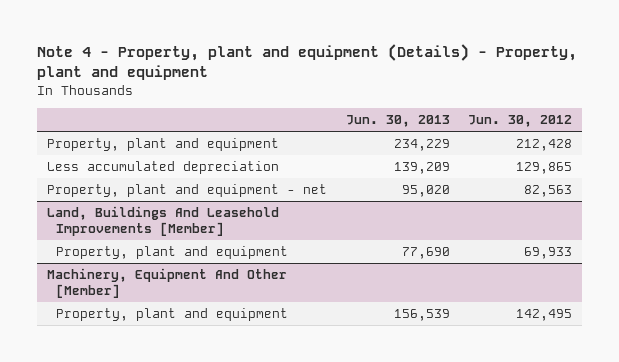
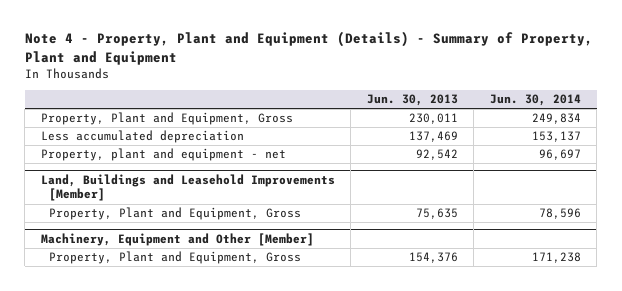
- Note 4 - Property, plant and equipment (Details) - Property, plant and equipment
+ Note 4 - Property, Plant and Equipment (Details) - Summary of Property, Plant and Equipment
- | Jun. 30, 2013 | Jun. 30, 2012
+ | Jun. 30, 2013 | Jun. 30, 2014
- Property, plant and equipment | 234,229 | 212,428
- Less accumulated depreciation | 139,209 | 129,865
- Property, plant and equipment - net | 95,020 | 82,563
- Land, Buildings And Leasehold Improvements [Member]
- Property, plant and equipment | 77,690 | 69,933
- Machinery, Equipment And Other [Member]
- Property, plant and equipment | 156,539 | 142,495
+ Property, Plant and Equipment, Gross | 230,011 | 249,834
+ Less accumulated depreciation | 137,469 | 153,137
+ Property, plant and equipment - net | 92,542 | 96,697
+ Land, Buildings and Leasehold Improvements [Member]
+ Property, Plant and Equipment, Gross | 75,635 | 78,596
+ Machinery, Equipment and Other [Member]
+ Property, Plant and Equipment, Gross | 154,376 | 171,238

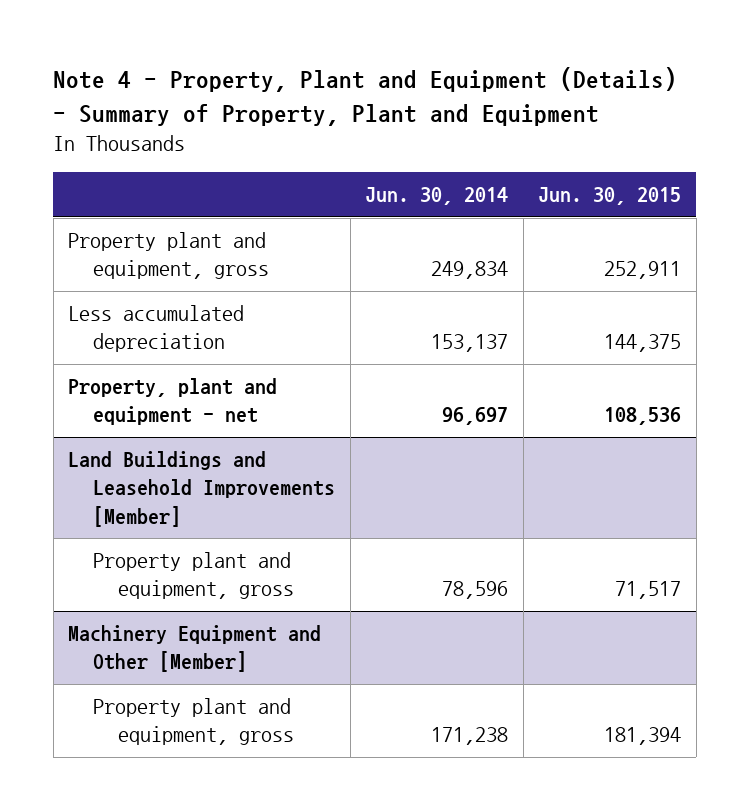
- | Jun. 30, 2013 | Jun. 30, 2014
+ | Jun. 30, 2014 | Jun. 30, 2015
- Property, Plant and Equipment, Gross | 230,011 | 249,834
+ Property plant and equipment, gross | 249,834 | 252,911
- Land, Buildings and Leasehold Improvements [Member]
- Property, Plant and Equipment, Gross | 75,635 | 78,596
- Machinery, Equipment and Other [Member]
- Property, Plant and Equipment, Gross | 154,376 | 171,238
+ Land Buildings and Leasehold Improvements [Member]
+ Property plant and equipment, gross | 78,596 | 71,517
+ Machinery Equipment and Other [Member]
+ Property plant and equipment, gross | 171,238 | 181,394

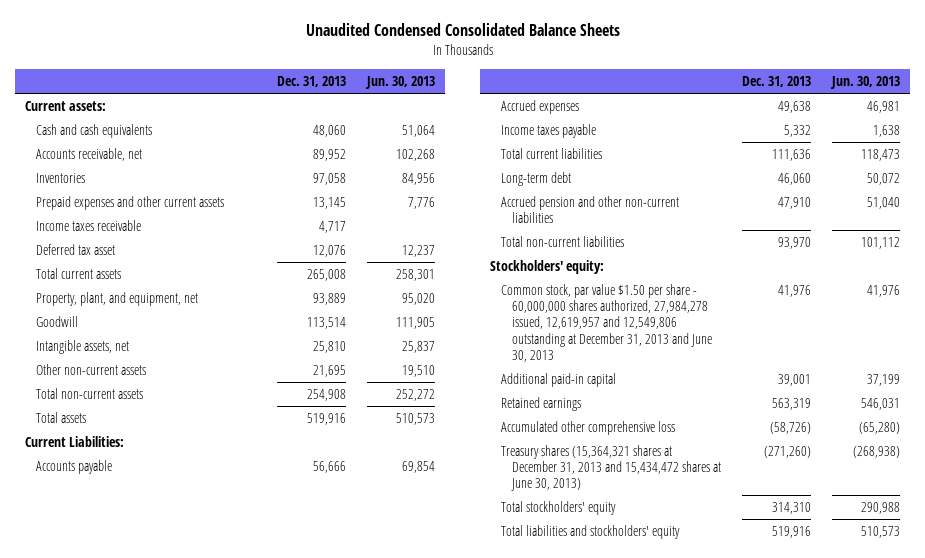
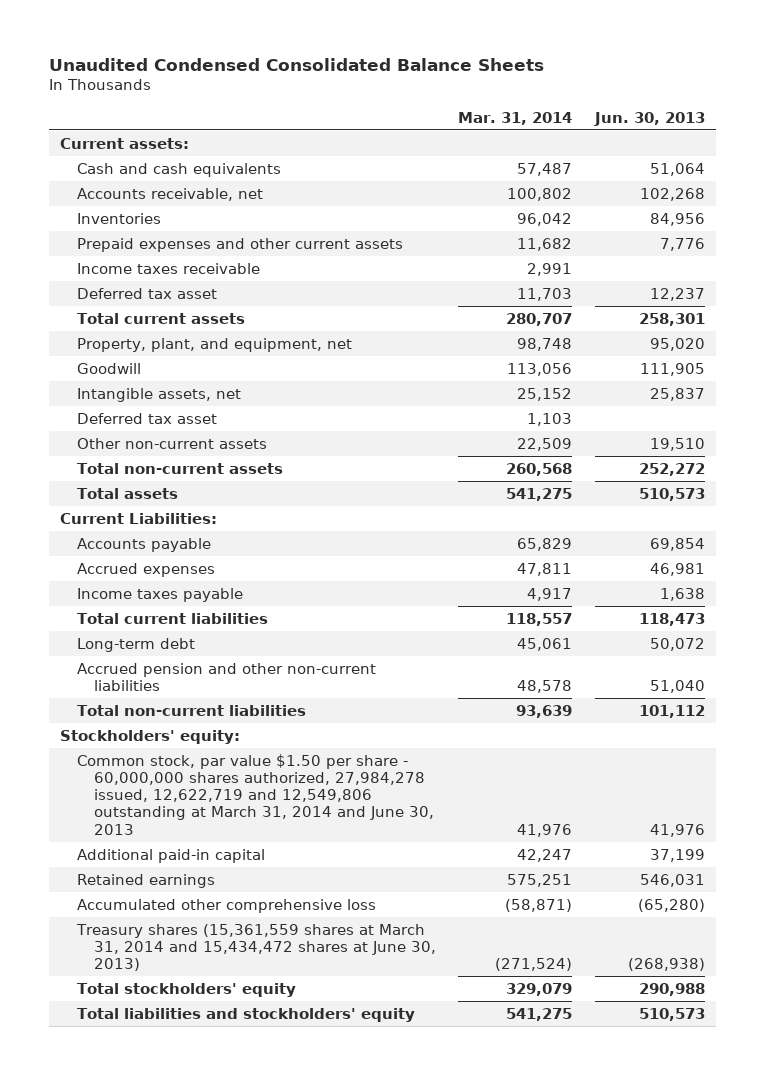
- | Dec. 31, 2013 | Jun. 30, 2013
+ | Mar. 31, 2014 | Jun. 30, 2013
+ Deferred tax asset | 1,103 |
- Common stock, par value $1.50 per share - 60,000,000 shares authorized, 27,984,278 issued, 12,619,957 and 12,549,806 outstanding at December 31, 2013 and June 30, 2013 | 41,976 | 41,976
+ Common stock, par value $1.50 per share - 60,000,000 shares authorized, 27,984,278 issued, 12,622,719 and 12,549,806 outstanding at March 31, 2014 and June 30, 2013 | 41,976 | 41,976
- Treasury shares (15,364,321 shares at December 31, 2013 and 15,434,472 shares at June 30, 2013) | (271,260) | (268,938)
+ Treasury shares (15,361,559 shares at March 31, 2014 and 15,434,472 shares at June 30, 2013) | (271,524) | (268,938)

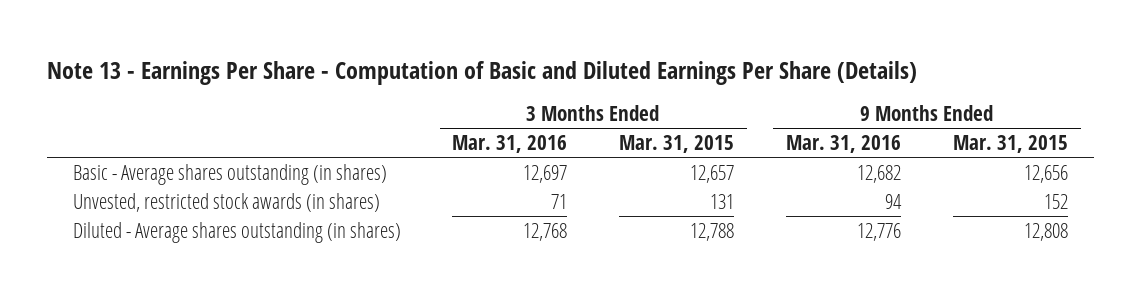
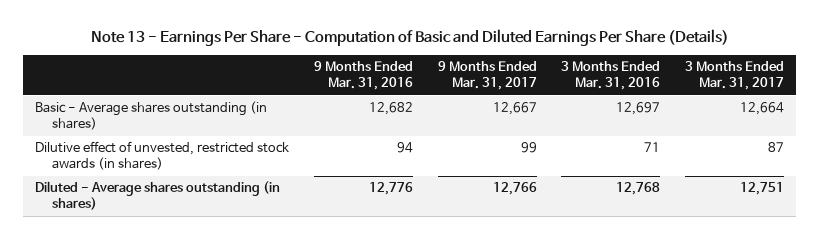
- | 3 Months Ended Mar. 31, 2016 | 3 Months Ended Mar. 31, 2015 | 9 Months Ended Mar. 31, 2016 | 9 Months Ended Mar. 31, 2015
+ | 9 Months Ended Mar. 31, 2016 | 9 Months Ended Mar. 31, 2017 | 3 Months Ended Mar. 31, 2016 | 3 Months Ended Mar. 31, 2017
- Unvested, restricted stock awards (in shares) | 71 | 131 | 94 | 152
+ Dilutive effect of unvested, restricted stock awards (in shares) | 94 | 99 | 71 | 87

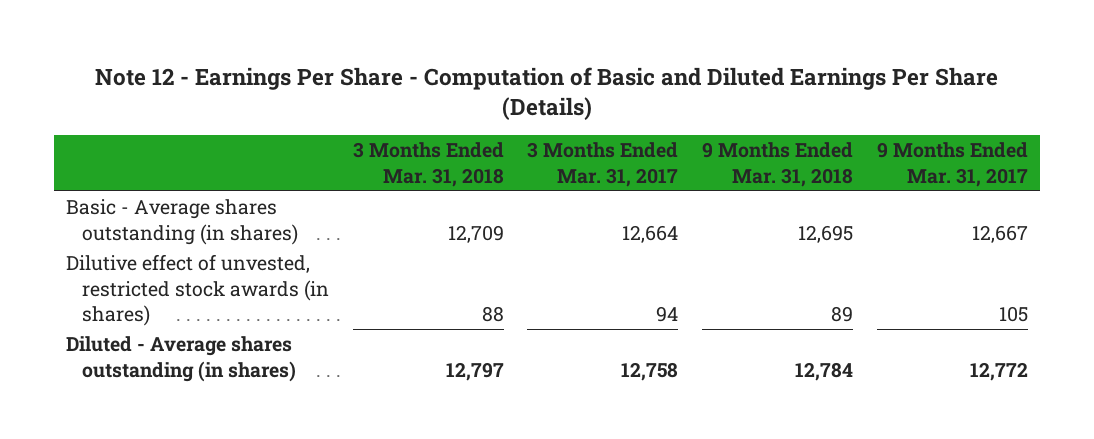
- Note 13 - Earnings Per Share - Computation of Basic and Diluted Earnings Per Share (Details)
+ Note 12 - Earnings Per Share - Computation of Basic and Diluted Earnings Per Share (Details)
- | 9 Months Ended Mar. 31, 2016 | 9 Months Ended Mar. 31, 2017 | 3 Months Ended Mar. 31, 2016 | 3 Months Ended Mar. 31, 2017
+ | 3 Months Ended Mar. 31, 2018 | 3 Months Ended Mar. 31, 2017 | 9 Months Ended Mar. 31, 2018 | 9 Months Ended Mar. 31, 2017
- Dilutive effect of unvested, restricted stock awards (in shares) | 94 | 99 | 71 | 87
- Diluted - Average shares outstanding (in shares) | 12,776 | 12,766 | 12,768 | 12,751
+ Dilutive effect of unvested, restricted stock awards (in shares) | 88 | 94 | 89 | 105
+ Diluted - Average shares outstanding (in shares) | 12,797 | 12,758 | 12,784 | 12,772

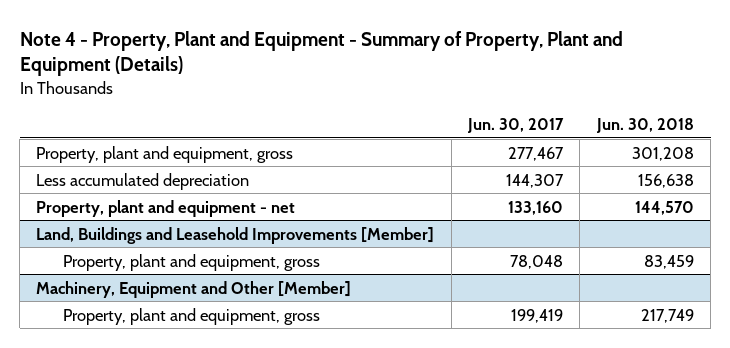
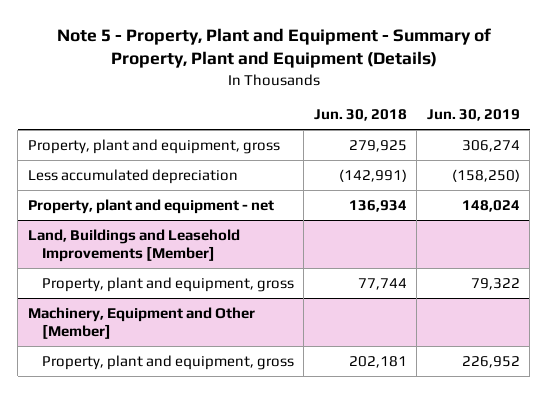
- Note 4 - Property, Plant and Equipment - Summary of Property, Plant and Equipment (Details)
+ Note 5 - Property, Plant and Equipment - Summary of Property, Plant and Equipment (Details)
- | Jun. 30, 2017 | Jun. 30, 2018
+ | Jun. 30, 2018 | Jun. 30, 2019
- Property, plant and equipment, gross | 277,467 | 301,208
- Less accumulated depreciation | 144,307 | 156,638
- Property, plant and equipment - net | 133,160 | 144,570
+ Property, plant and equipment, gross | 279,925 | 306,274
+ Less accumulated depreciation | (142,991) | (158,250)
+ Property, plant and equipment - net | 136,934 | 148,024
@ Land, Buildings and Leasehold Improvements [Member]
- Property, plant and equipment, gross | 78,048 | 83,459
+ Property, plant and equipment, gross | 77,744 | 79,322
@ Machinery, Equipment and Other [Member]
- Property, plant and equipment, gross | 199,419 | 217,749
+ Property, plant and equipment, gross | 202,181 | 226,952

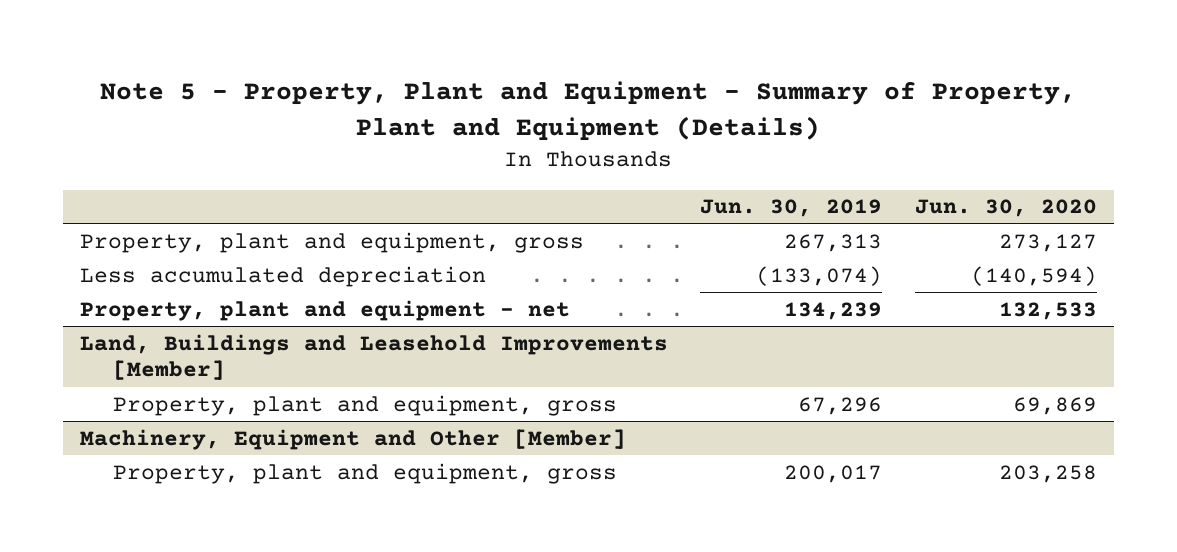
- | Jun. 30, 2018 | Jun. 30, 2019
+ | Jun. 30, 2019 | Jun. 30, 2020
- Property, plant and equipment, gross | 279,925 | 306,274
- Less accumulated depreciation | (142,991) | (158,250)
- Property, plant and equipment - net | 136,934 | 148,024
+ Property, plant and equipment, gross | 267,313 | 273,127
+ Less accumulated depreciation | (133,074) | (140,594)
+ Property, plant and equipment - net | 134,239 | 132,533
@ Land, Buildings and Leasehold Improvements [Member]
- Property, plant and equipment, gross | 77,744 | 79,322
+ Property, plant and equipment, gross | 67,296 | 69,869
@ Machinery, Equipment and Other [Member]
- Property, plant and equipment, gross | 202,181 | 226,952
+ Property, plant and equipment, gross | 200,017 | 203,258

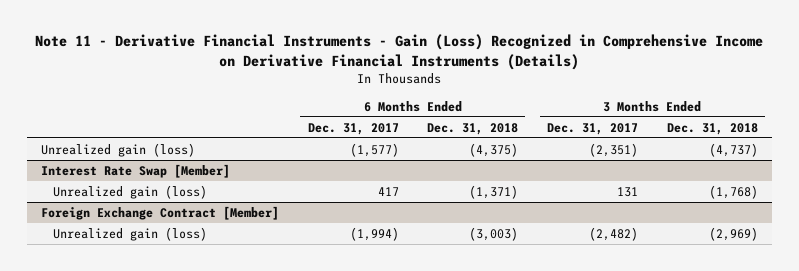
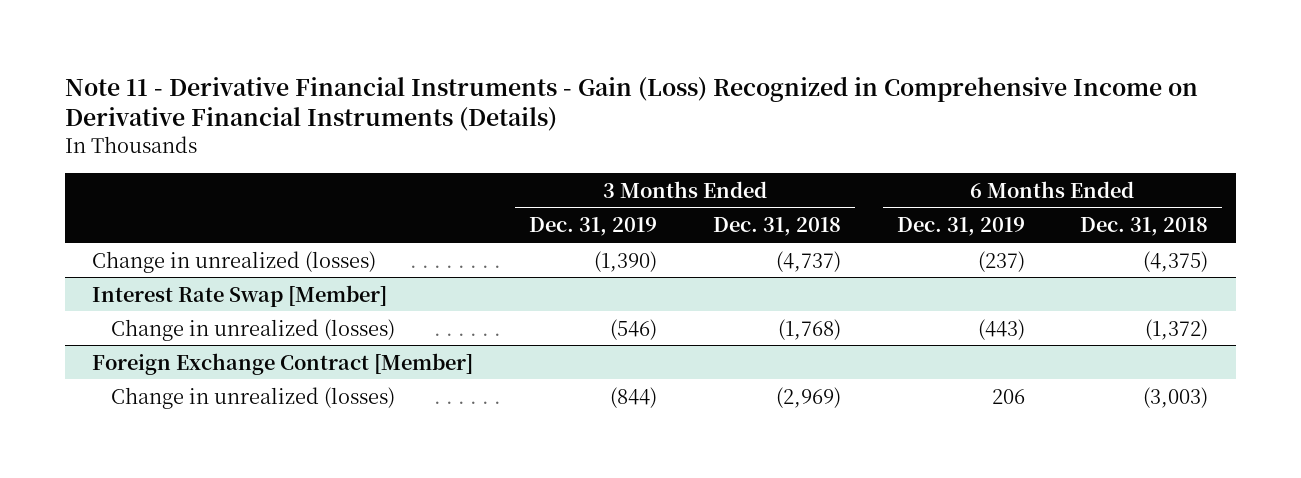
- | 6 Months Ended Dec. 31, 2017 | 6 Months Ended Dec. 31, 2018 | 3 Months Ended Dec. 31, 2017 | 3 Months Ended Dec. 31, 2018
+ | 3 Months Ended Dec. 31, 2019 | 3 Months Ended Dec. 31, 2018 | 6 Months Ended Dec. 31, 2019 | 6 Months Ended Dec. 31, 2018
- Unrealized gain (loss) | (1,577) | (4,375) | (2,351) | (4,737)
+ Change in unrealized (losses) | (1,390) | (4,737) | (237) | (4,375)
@ Interest Rate Swap [Member]
- Unrealized gain (loss) | 417 | (1,371) | 131 | (1,768)
+ Change in unrealized (losses) | (546) | (1,768) | (443) | (1,372)
@ Foreign Exchange Contract [Member]
- Unrealized gain (loss) | (1,994) | (3,003) | (2,482) | (2,969)
+ Change in unrealized (losses) | (844) | (2,969) | 206 | (3,003)

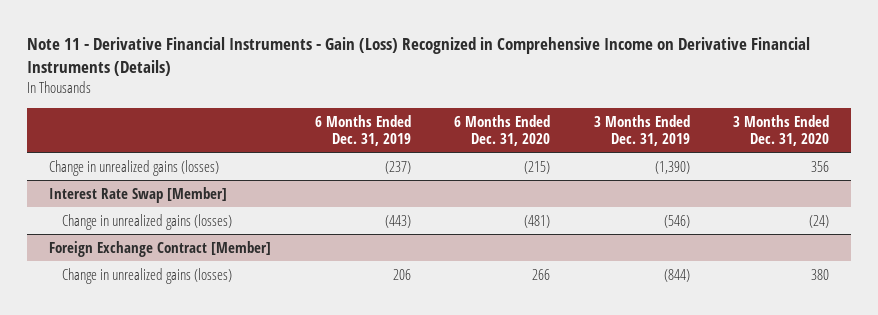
- | 3 Months Ended Dec. 31, 2019 | 3 Months Ended Dec. 31, 2018 | 6 Months Ended Dec. 31, 2019 | 6 Months Ended Dec. 31, 2018
+ | 6 Months Ended Dec. 31, 2019 | 6 Months Ended Dec. 31, 2020 | 3 Months Ended Dec. 31, 2019 | 3 Months Ended Dec. 31, 2020
- Change in unrealized (losses) | (1,390) | (4,737) | (237) | (4,375)
+ Change in unrealized gains (losses) | (237) | (215) | (1,390) | 356
@ Interest Rate Swap [Member]
- Change in unrealized (losses) | (546) | (1,768) | (443) | (1,372)
+ Change in unrealized gains (losses) | (443) | (481) | (546) | (24)
@ Foreign Exchange Contract [Member]
- Change in unrealized (losses) | (844) | (2,969) | 206 | (3,003)
+ Change in unrealized gains (losses) | 206 | 266 | (844) | 380

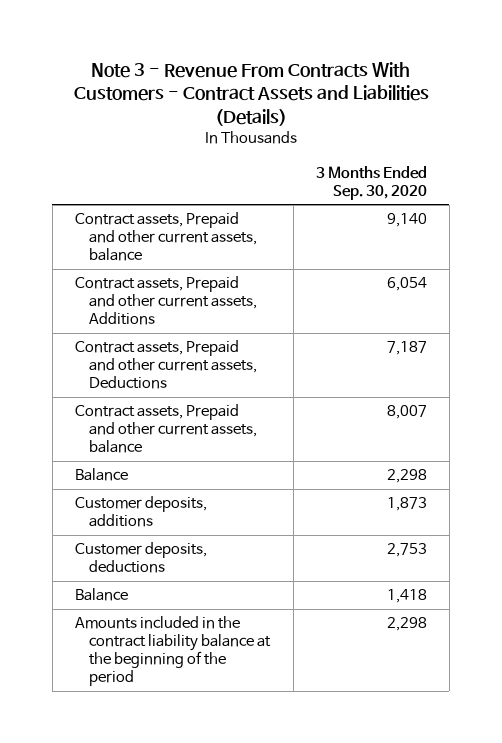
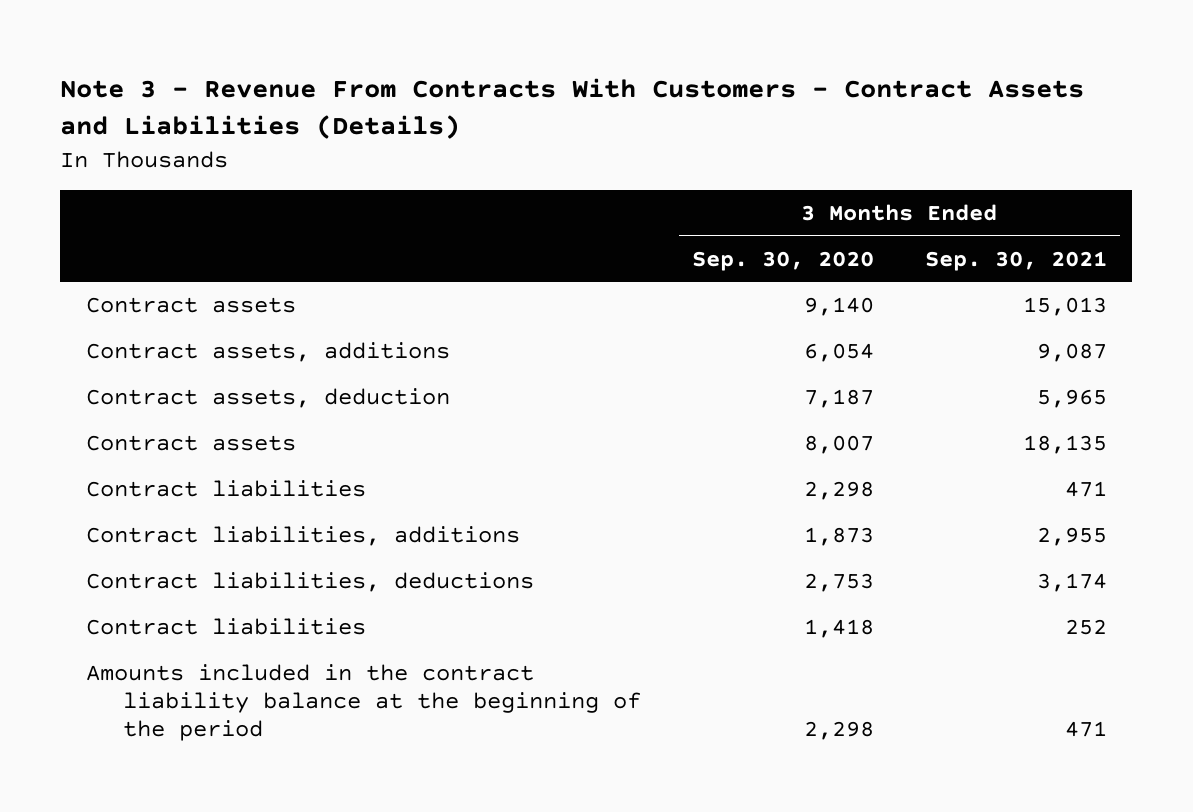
- | 3 Months Ended Sep. 30, 2020
+ | 3 Months Ended Sep. 30, 2020 | 3 Months Ended Sep. 30, 2021
- Contract assets, Prepaid and other current assets, balance | 9,140
- Contract assets, Prepaid and other current assets, Additions | 6,054
- Contract assets, Prepaid and other current assets, Deductions | 7,187
- Contract assets, Prepaid and other current assets, balance | 8,007
- Balance | 2,298
- Customer deposits, additions | 1,873
- Customer deposits, deductions | 2,753
- Balance | 1,418
+ Contract assets | 9,140 | 15,013
+ Contract assets, additions | 6,054 | 9,087
+ Contract assets, deduction | 7,187 | 5,965
+ Contract assets | 8,007 | 18,135
+ Contract liabilities | 2,298 | 471
+ Contract liabilities, additions | 1,873 | 2,955
+ Contract liabilities, deductions | 2,753 | 3,174
+ Contract liabilities | 1,418 | 252

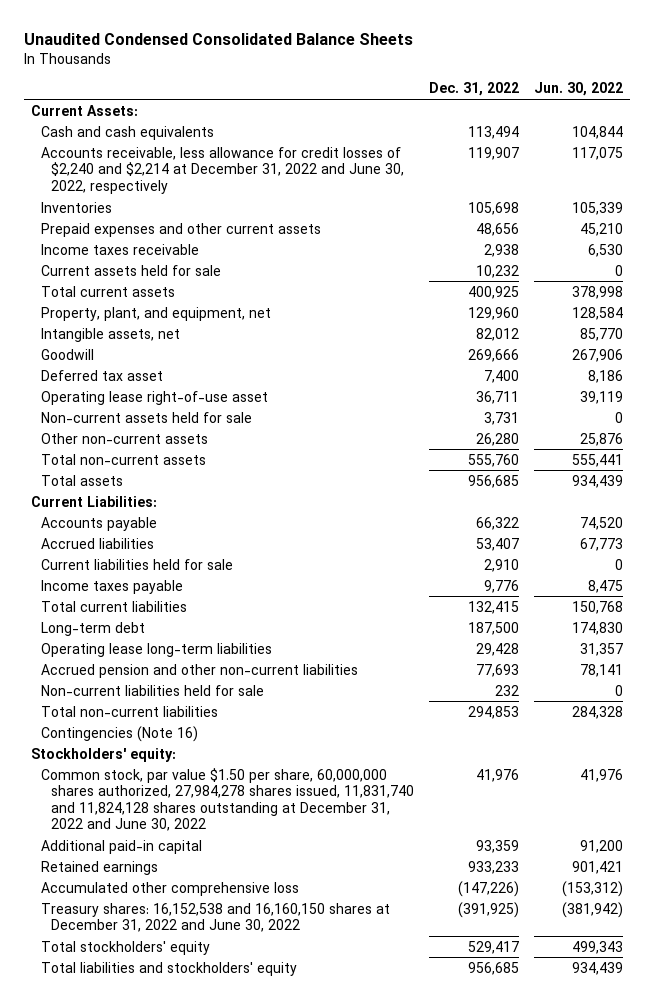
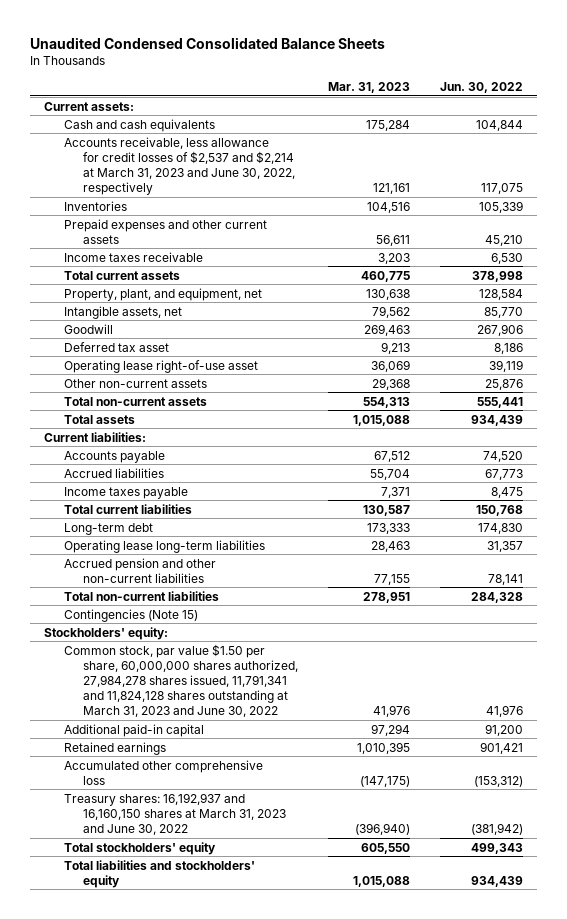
- | Dec. 31, 2022 | Jun. 30, 2022
+ | Mar. 31, 2023 | Jun. 30, 2022
- Current Assets:
+ Current assets:
- Accounts receivable, less allowance for credit losses of $2,240 and $2,214 at December 31, 2022 and June 30, 2022, respectively | 119,907 | 117,075
+ Accounts receivable, less allowance for credit losses of $2,537 and $2,214 at March 31, 2023 and June 30, 2022, respectively | 121,161 | 117,075
- Current assets held for sale | 10,232 | 0
- Non-current assets held for sale | 3,731 | 0
- Current Liabilities:
+ Current liabilities:
- Current liabilities held for sale | 2,910 | 0
- Non-current liabilities held for sale | 232 | 0
- Contingencies (Note 16)
+ Contingencies (Note 15)
- Common stock, par value $1.50 per share, 60,000,000 shares authorized, 27,984,278 shares issued, 11,831,740 and 11,824,128 shares outstanding at December 31, 2022 and June 30, 2022 | 41,976 | 41,976
+ Common stock, par value $1.50 per share, 60,000,000 shares authorized, 27,984,278 shares issued, 11,791,341 and 11,824,128 shares outstanding at March 31, 2023 and June 30, 2022 | 41,976 | 41,976
- Treasury shares: 16,152,538 and 16,160,150 shares at December 31, 2022 and June 30, 2022 | (391,925) | (381,942)
+ Treasury shares: 16,192,937 and 16,160,150 shares at March 31, 2023 and June 30, 2022 | (396,940) | (381,942)

